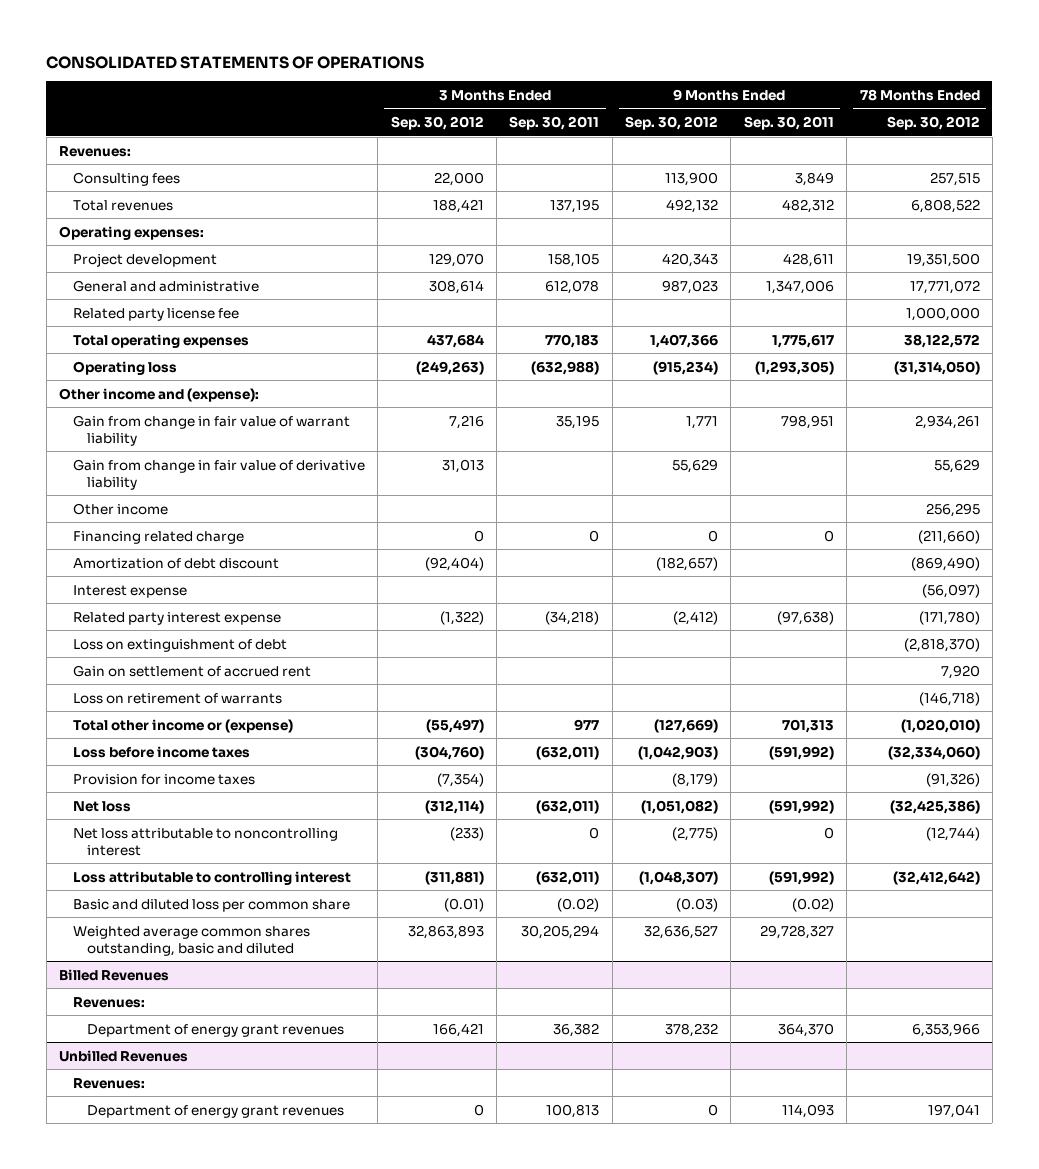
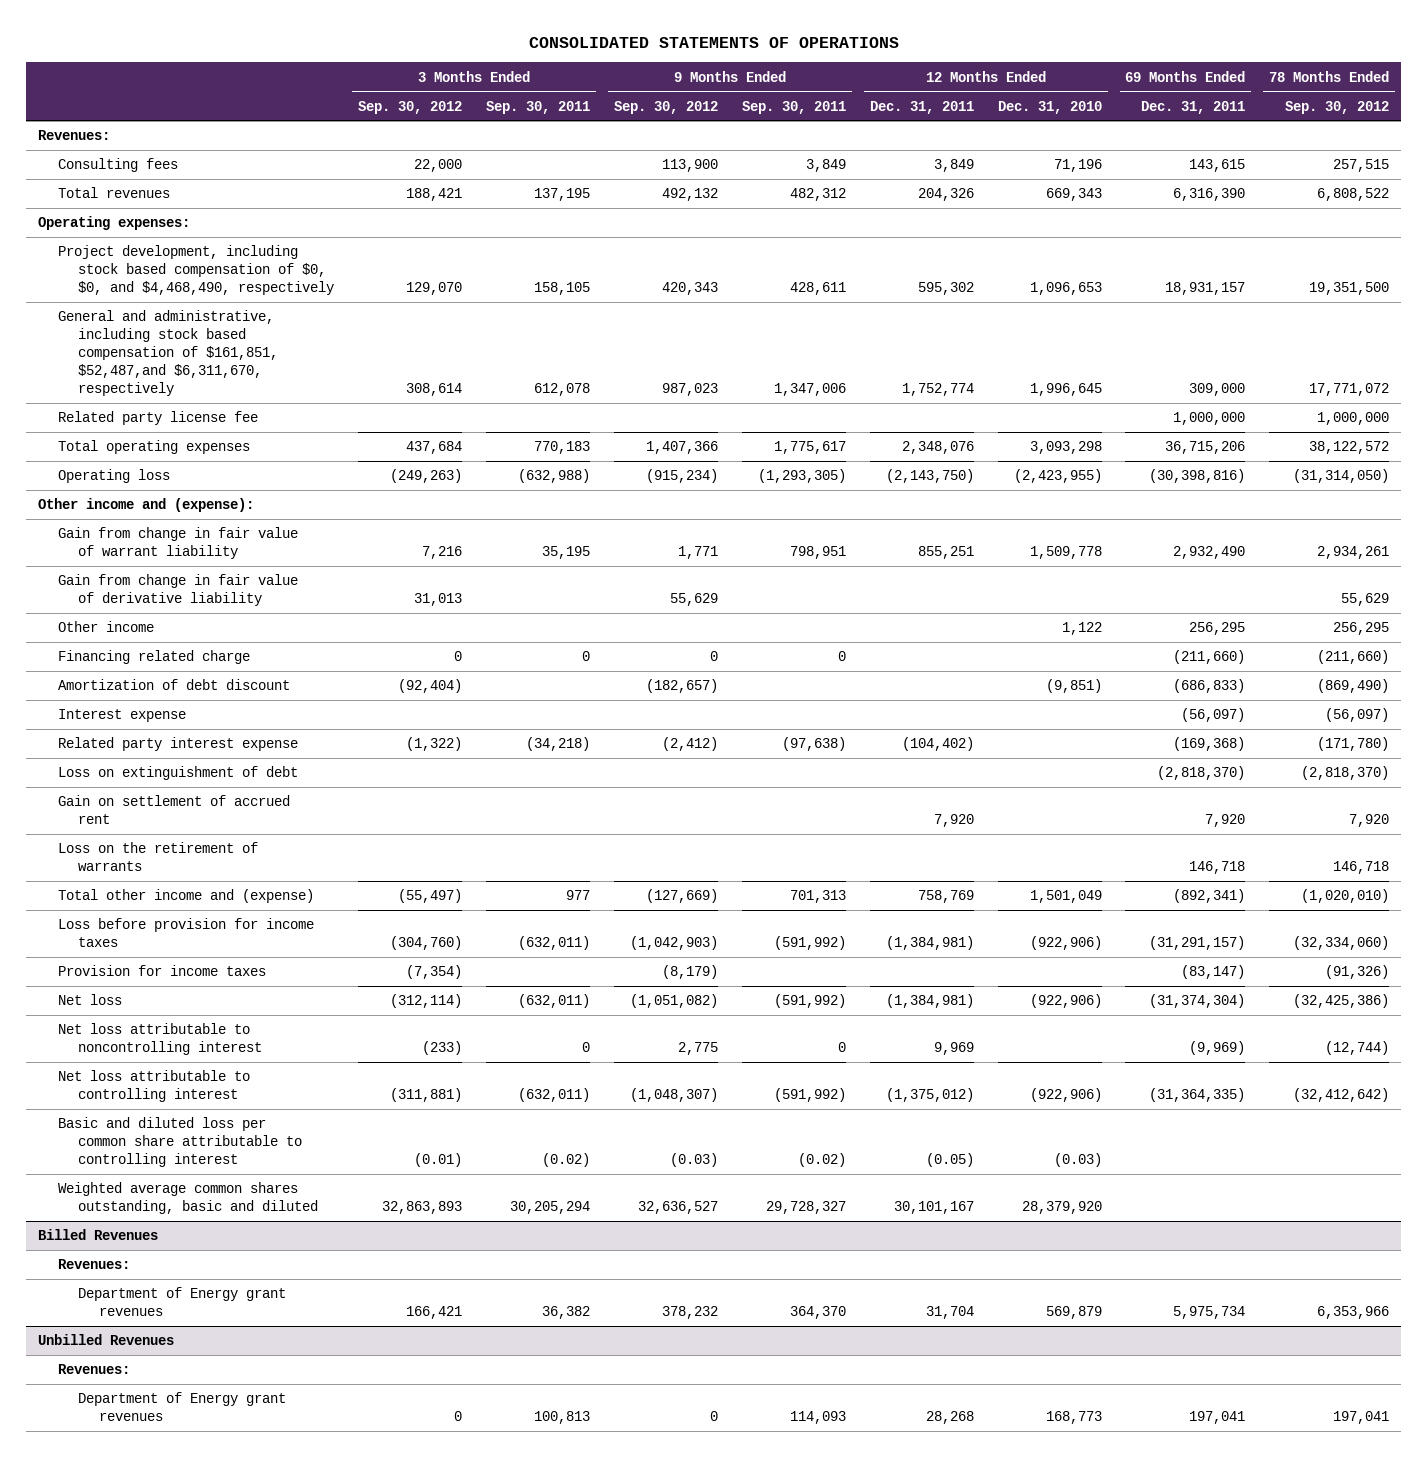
- | 3 Months Ended Sep. 30, 2012 | 3 Months Ended Sep. 30, 2011 | 9 Months Ended Sep. 30, 2012 | 9 Months Ended Sep. 30, 2011 | 78 Months Ended Sep. 30, 2012
+ | 3 Months Ended Sep. 30, 2012 | 3 Months Ended Sep. 30, 2011 | 9 Months Ended Sep. 30, 2012 | 9 Months Ended Sep. 30, 2011 | 12 Months Ended Dec. 31, 2011 | 12 Months Ended Dec. 31, 2010 | 69 Months Ended Dec. 31, 2011 | 78 Months Ended Sep. 30, 2012
- Project development | 129,070 | 158,105 | 420,343 | 428,611 | 19,351,500
- General and administrative | 308,614 | 612,078 | 987,023 | 1,347,006 | 17,771,072
+ Project development, including stock based compensation of $0, $0, and $4,468,490, respectively | 129,070 | 158,105 | 420,343 | 428,611 | 595,302 | 1,096,653 | 18,931,157 | 19,351,500
+ General and administrative, including stock based compensation of $161,851, $52,487,and $6,311,670, respectively | 308,614 | 612,078 | 987,023 | 1,347,006 | 1,752,774 | 1,996,645 | 309,000 | 17,771,072
- Loss on retirement of warrants | | | | | (146,718)
- Total other income or (expense) | (55,497) | 977 | (127,669) | 701,313 | (1,020,010)
- Loss before income taxes | (304,760) | (632,011) | (1,042,903) | (591,992) | (32,334,060)
+ Loss on the retirement of warrants | | | | | | | 146,718 | 146,718
+ Total other income and (expense) | (55,497) | 977 | (127,669) | 701,313 | 758,769 | 1,501,049 | (892,341) | (1,020,010)
+ Loss before provision for income taxes | (304,760) | (632,011) | (1,042,903) | (591,992) | (1,384,981) | (922,906) | (31,291,157) | (32,334,060)
- Net loss attributable to noncontrolling interest | (233) | 0 | (2,775) | 0 | (12,744)
- Loss attributable to controlling interest | (311,881) | (632,011) | (1,048,307) | (591,992) | (32,412,642)
- Basic and diluted loss per common share | (0.01) | (0.02) | (0.03) | (0.02) |
+ Net loss attributable to noncontrolling interest | (233) | 0 | 2,775 | 0 | 9,969 | | (9,969) | (12,744)
+ Net loss attributable to controlling interest | (311,881) | (632,011) | (1,048,307) | (591,992) | (1,375,012) | (922,906) | (31,364,335) | (32,412,642)
+ Basic and diluted loss per common share attributable to controlling interest | (0.01) | (0.02) | (0.03) | (0.02) | (0.05) | (0.03) | |
@ Billed Revenues
- Department of energy grant revenues | 166,421 | 36,382 | 378,232 | 364,370 | 6,353,966
+ Department of Energy grant revenues | 166,421 | 36,382 | 378,232 | 364,370 | 31,704 | 569,879 | 5,975,734 | 6,353,966
@ Unbilled Revenues
- Department of energy grant revenues | 0 | 100,813 | 0 | 114,093 | 197,041
+ Department of Energy grant revenues | 0 | 100,813 | 0 | 114,093 | 28,268 | 168,773 | 197,041 | 197,041

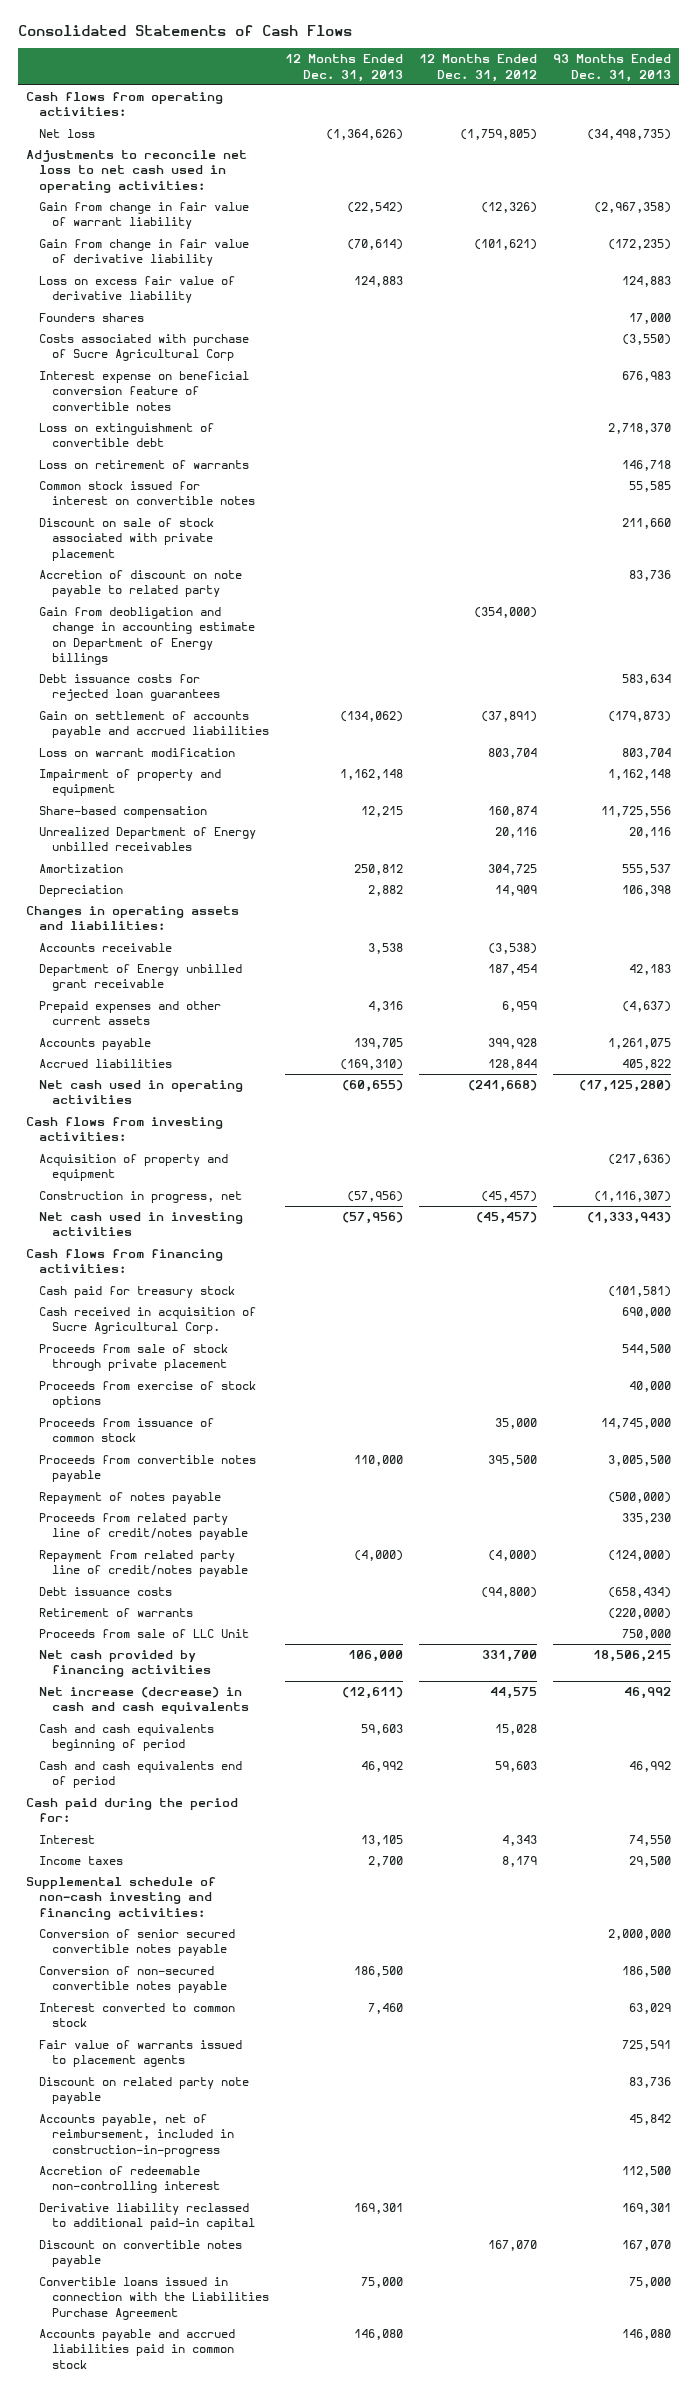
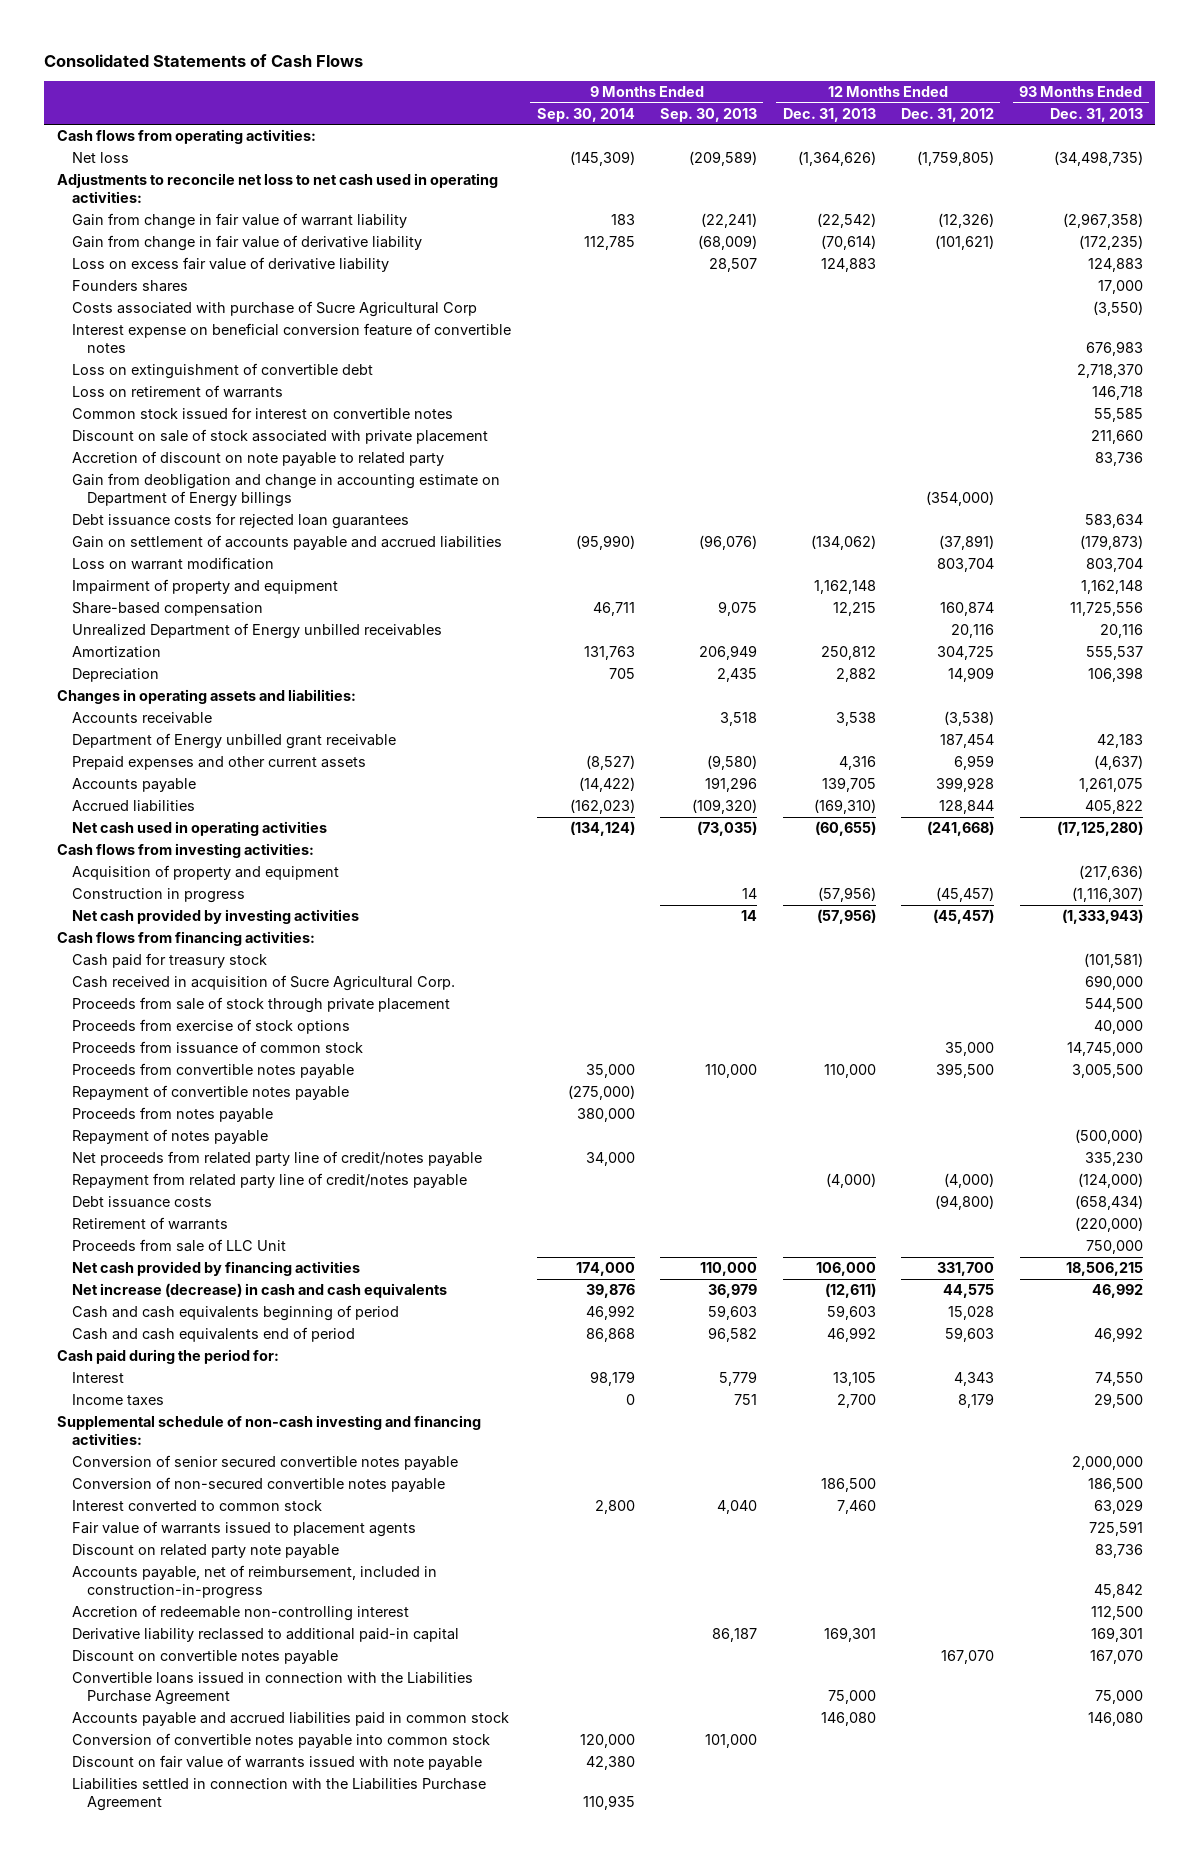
- | 12 Months Ended Dec. 31, 2013 | 12 Months Ended Dec. 31, 2012 | 93 Months Ended Dec. 31, 2013
+ | 9 Months Ended Sep. 30, 2014 | 9 Months Ended Sep. 30, 2013 | 12 Months Ended Dec. 31, 2013 | 12 Months Ended Dec. 31, 2012 | 93 Months Ended Dec. 31, 2013
- Construction in progress, net | (57,956) | (45,457) | (1,116,307)
- Net cash used in investing activities | (57,956) | (45,457) | (1,333,943)
+ Construction in progress | | 14 | (57,956) | (45,457) | (1,116,307)
+ Net cash provided by investing activities | | 14 | (57,956) | (45,457) | (1,333,943)
+ Repayment of convertible notes payable | (275,000) | | | |
+ Proceeds from notes payable | 380,000 | | | |
- Proceeds from related party line of credit/notes payable | | | 335,230
+ Net proceeds from related party line of credit/notes payable | 34,000 | | | | 335,230
+ Conversion of convertible notes payable into common stock | 120,000 | 101,000 | | |
+ Discount on fair value of warrants issued with note payable | 42,380 | | | |
+ Liabilities settled in connection with the Liabilities Purchase Agreement | 110,935 | | | |

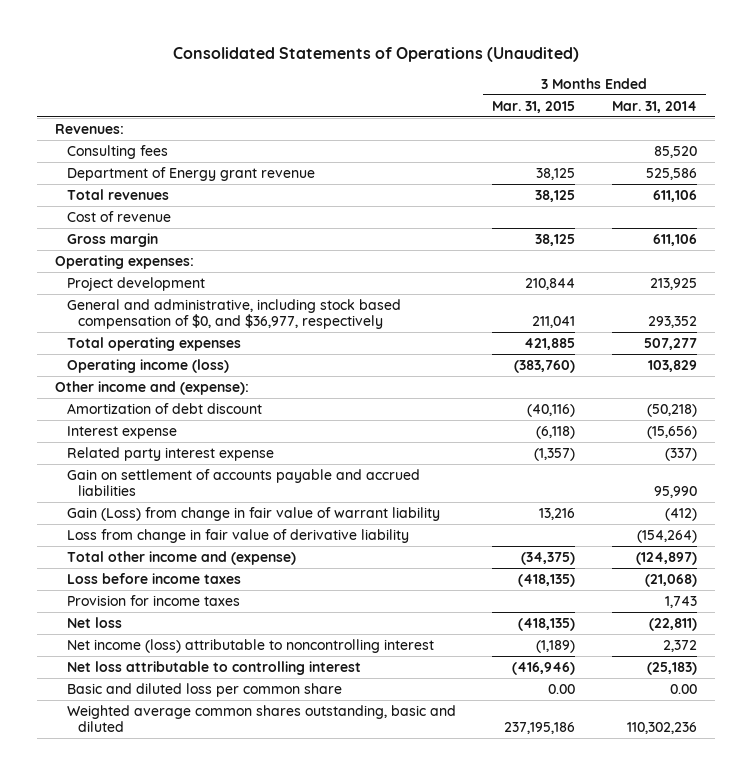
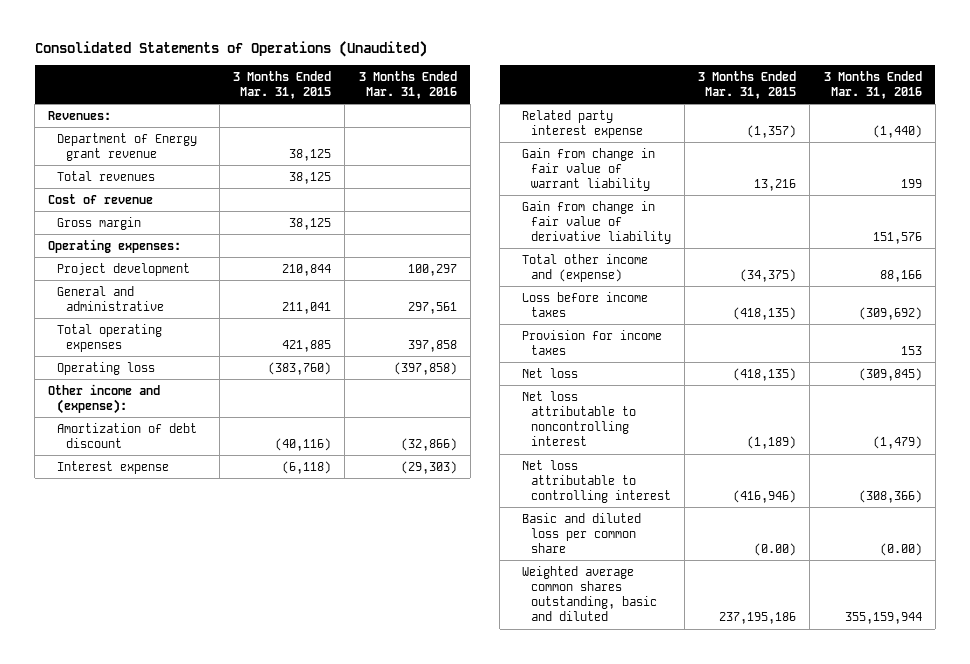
- | 3 Months Ended Mar. 31, 2015 | 3 Months Ended Mar. 31, 2014
+ | 3 Months Ended Mar. 31, 2015 | 3 Months Ended Mar. 31, 2016
- Consulting fees | | 85,520
- General and administrative, including stock based compensation of $0, and $36,977, respectively | 211,041 | 293,352
+ General and administrative | 211,041 | 297,561
- Operating income (loss) | (383,760) | 103,829
+ Operating loss | (383,760) | (397,858)
- Gain on settlement of accounts payable and accrued liabilities | | 95,990
- Gain (Loss) from change in fair value of warrant liability | 13,216 | (412)
- Loss from change in fair value of derivative liability | | (154,264)
+ Gain from change in fair value of warrant liability | 13,216 | 199
+ Gain from change in fair value of derivative liability | | 151,576
- Net income (loss) attributable to noncontrolling interest | (1,189) | 2,372
+ Net loss attributable to noncontrolling interest | (1,189) | (1,479)
- Basic and diluted loss per common share | 0.00 | 0.00
+ Basic and diluted loss per common share | (0.00) | (0.00)

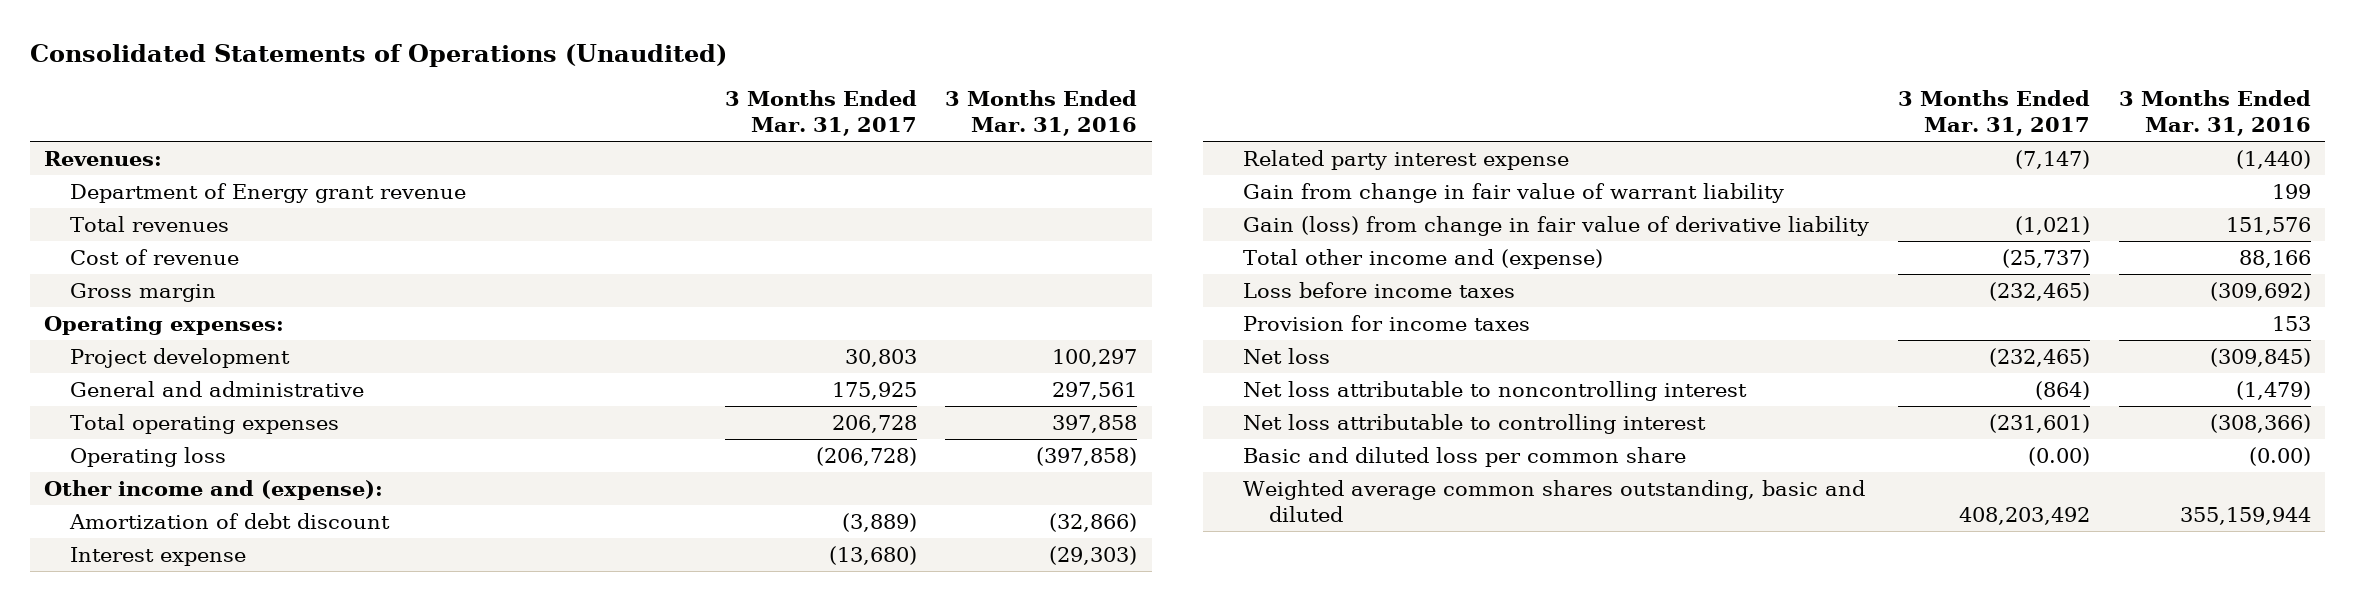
- | 3 Months Ended Mar. 31, 2015 | 3 Months Ended Mar. 31, 2016
+ | 3 Months Ended Mar. 31, 2017 | 3 Months Ended Mar. 31, 2016
- Gain from change in fair value of derivative liability | | 151,576
+ Gain (loss) from change in fair value of derivative liability | (1,021) | 151,576

